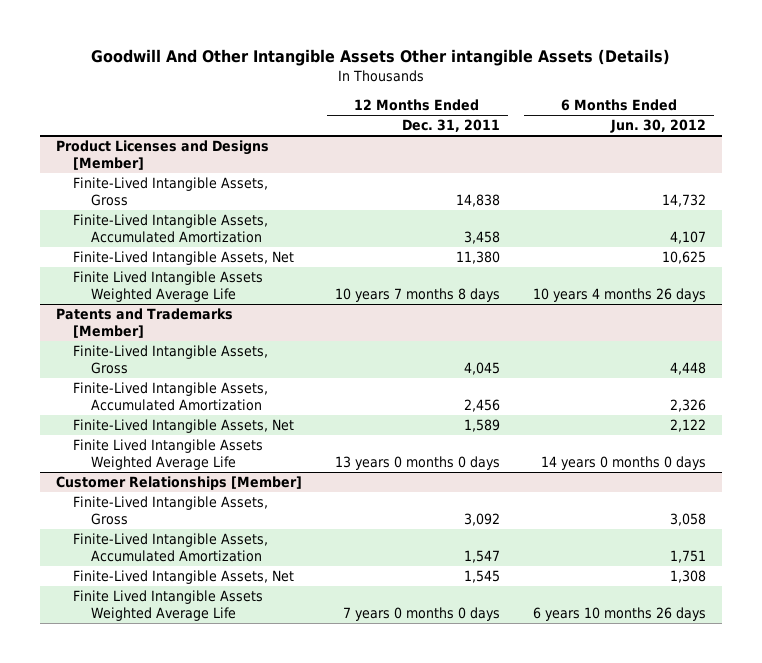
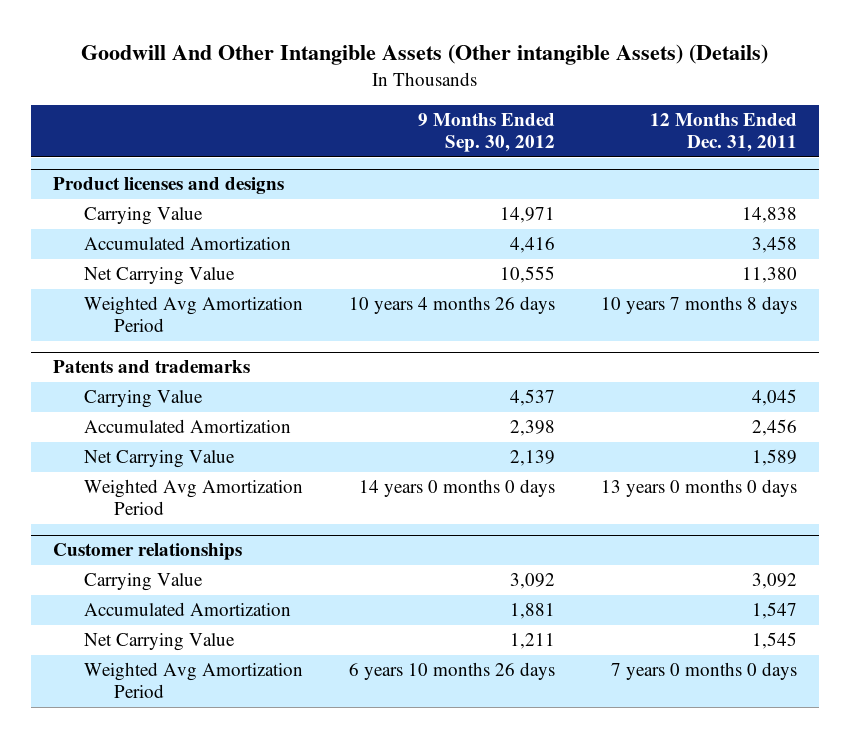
- Goodwill And Other Intangible Assets Other intangible Assets (Details)
+ Goodwill And Other Intangible Assets (Other intangible Assets) (Details)
- | 12 Months Ended Dec. 31, 2011 | 6 Months Ended Jun. 30, 2012
+ | 9 Months Ended Sep. 30, 2012 | 12 Months Ended Dec. 31, 2011
- Product Licenses and Designs [Member]
- Finite-Lived Intangible Assets, Gross | 14,838 | 14,732
- Finite-Lived Intangible Assets, Accumulated Amortization | 3,458 | 4,107
- Finite-Lived Intangible Assets, Net | 11,380 | 10,625
- Finite Lived Intangible Assets Weighted Average Life | 10 years 7 months 8 days | 10 years 4 months 26 days
- Patents and Trademarks [Member]
- Finite-Lived Intangible Assets, Gross | 4,045 | 4,448
- Finite-Lived Intangible Assets, Accumulated Amortization | 2,456 | 2,326
- Finite-Lived Intangible Assets, Net | 1,589 | 2,122
- Finite Lived Intangible Assets Weighted Average Life | 13 years 0 months 0 days | 14 years 0 months 0 days
- Customer Relationships [Member]
- Finite-Lived Intangible Assets, Gross | 3,092 | 3,058
- Finite-Lived Intangible Assets, Accumulated Amortization | 1,547 | 1,751
- Finite-Lived Intangible Assets, Net | 1,545 | 1,308
- Finite Lived Intangible Assets Weighted Average Life | 7 years 0 months 0 days | 6 years 10 months 26 days
+ Product licenses and designs
+ Carrying Value | 14,971 | 14,838
+ Accumulated Amortization | 4,416 | 3,458
+ Net Carrying Value | 10,555 | 11,380
+ Weighted Avg Amortization Period | 10 years 4 months 26 days | 10 years 7 months 8 days
+ Patents and trademarks
+ Carrying Value | 4,537 | 4,045
+ Accumulated Amortization | 2,398 | 2,456
+ Net Carrying Value | 2,139 | 1,589
+ Weighted Avg Amortization Period | 14 years 0 months 0 days | 13 years 0 months 0 days
+ Customer relationships
+ Carrying Value | 3,092 | 3,092
+ Accumulated Amortization | 1,881 | 1,547
+ Net Carrying Value | 1,211 | 1,545
+ Weighted Avg Amortization Period | 6 years 10 months 26 days | 7 years 0 months 0 days

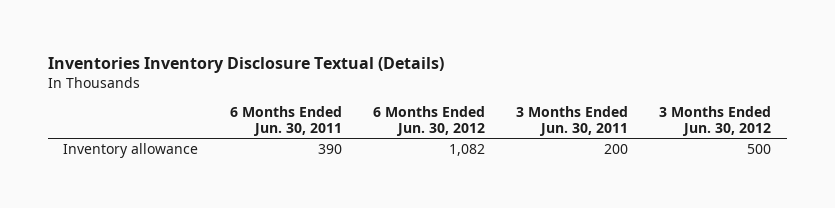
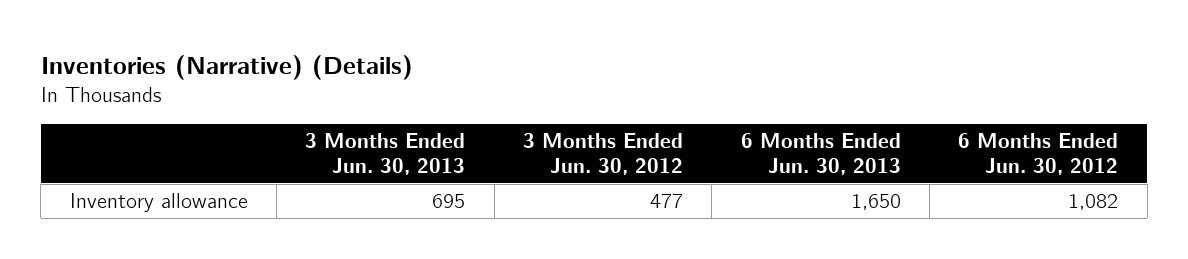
- Inventories Inventory Disclosure Textual (Details)
+ Inventories (Narrative) (Details)
- | 6 Months Ended Jun. 30, 2011 | 6 Months Ended Jun. 30, 2012 | 3 Months Ended Jun. 30, 2011 | 3 Months Ended Jun. 30, 2012
+ | 3 Months Ended Jun. 30, 2013 | 3 Months Ended Jun. 30, 2012 | 6 Months Ended Jun. 30, 2013 | 6 Months Ended Jun. 30, 2012
- Inventory allowance | 390 | 1,082 | 200 | 500
+ Inventory allowance | 695 | 477 | 1,650 | 1,082

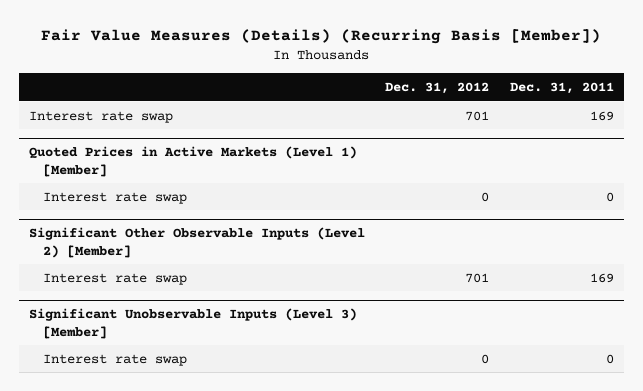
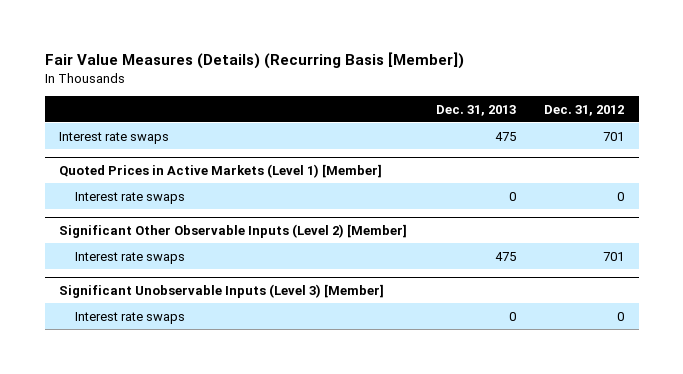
- | Dec. 31, 2012 | Dec. 31, 2011
+ | Dec. 31, 2013 | Dec. 31, 2012
- Interest rate swap | 701 | 169
+ Interest rate swaps | 475 | 701
@ Quoted Prices in Active Markets (Level 1) [Member]
- Interest rate swap | 0 | 0
+ Interest rate swaps | 0 | 0
@ Significant Other Observable Inputs (Level 2) [Member]
- Interest rate swap | 701 | 169
+ Interest rate swaps | 475 | 701
@ Significant Unobservable Inputs (Level 3) [Member]
- Interest rate swap | 0 | 0
+ Interest rate swaps | 0 | 0

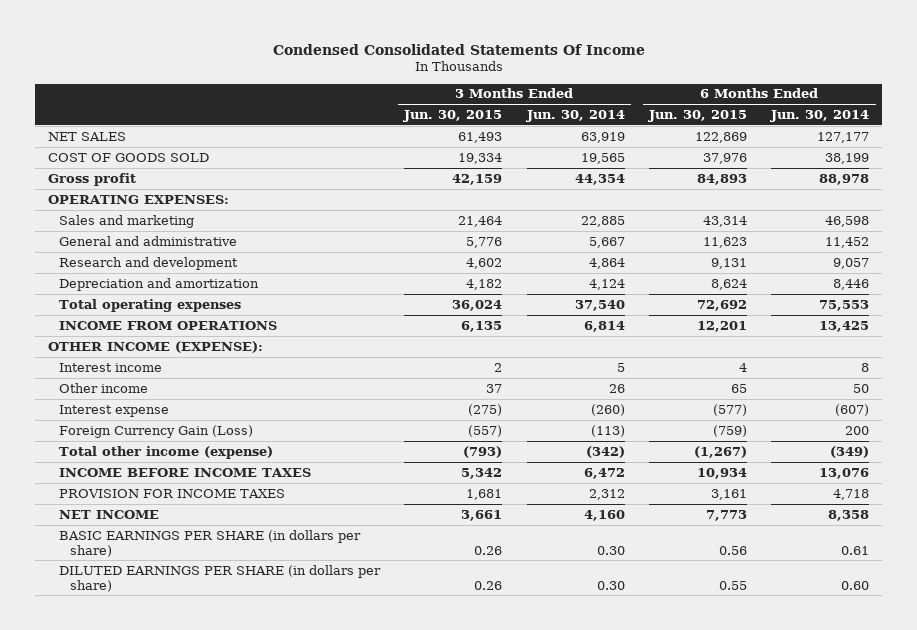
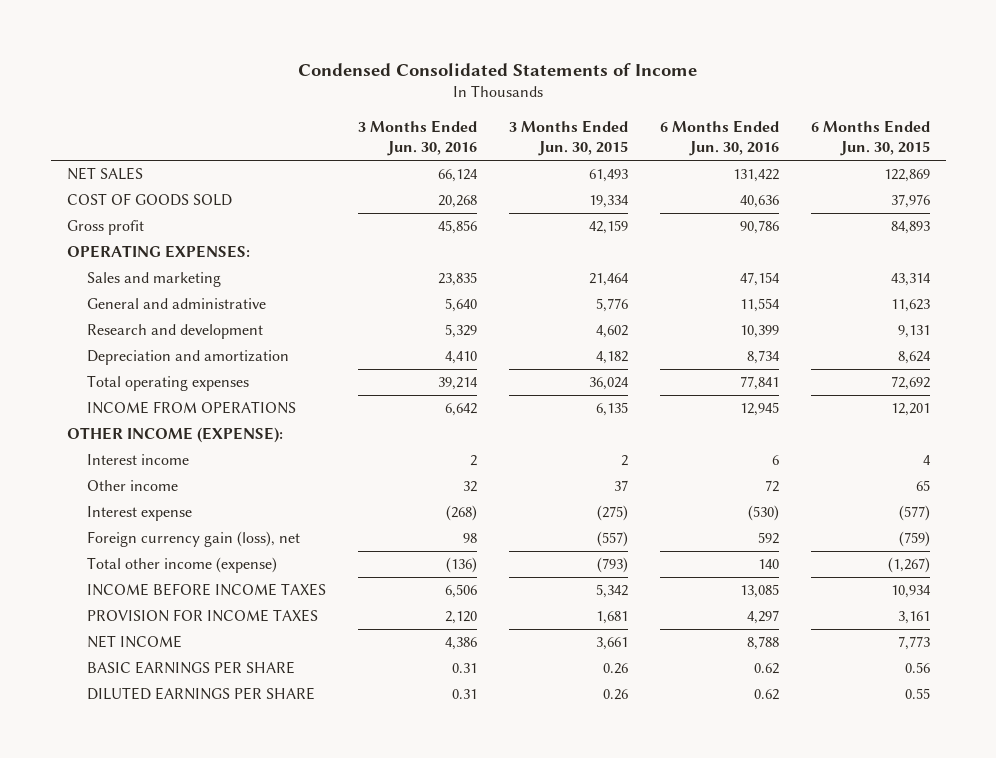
- Condensed Consolidated Statements Of Income
+ Condensed Consolidated Statements of Income
- | 3 Months Ended Jun. 30, 2015 | 3 Months Ended Jun. 30, 2014 | 6 Months Ended Jun. 30, 2015 | 6 Months Ended Jun. 30, 2014
+ | 3 Months Ended Jun. 30, 2016 | 3 Months Ended Jun. 30, 2015 | 6 Months Ended Jun. 30, 2016 | 6 Months Ended Jun. 30, 2015
- Foreign Currency Gain (Loss) | (557) | (113) | (759) | 200
+ Foreign currency gain (loss), net | 98 | (557) | 592 | (759)
- BASIC EARNINGS PER SHARE (in dollars per share) | 0.26 | 0.30 | 0.56 | 0.61
- DILUTED EARNINGS PER SHARE (in dollars per share) | 0.26 | 0.30 | 0.55 | 0.60
+ BASIC EARNINGS PER SHARE | 0.31 | 0.26 | 0.62 | 0.56
+ DILUTED EARNINGS PER SHARE | 0.31 | 0.26 | 0.62 | 0.55

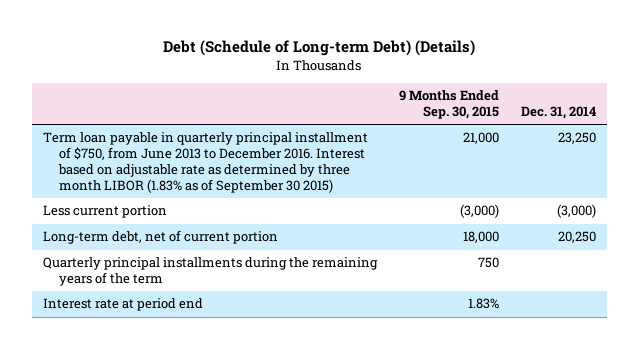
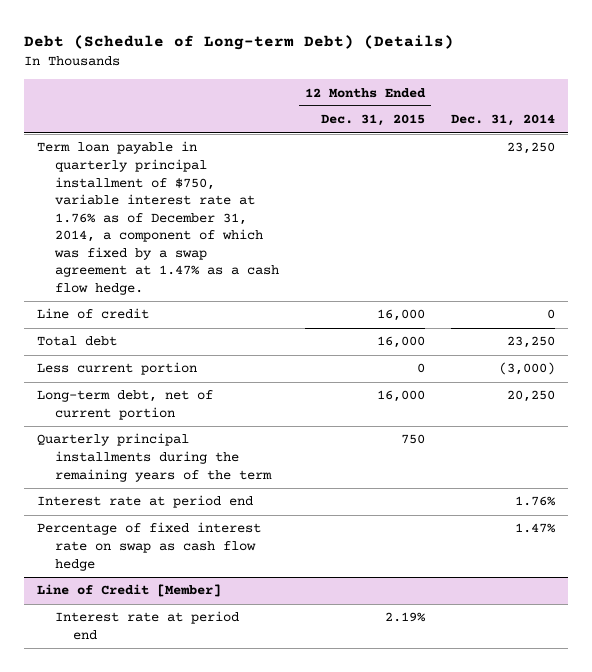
- | 9 Months Ended Sep. 30, 2015 | Dec. 31, 2014
+ | 12 Months Ended Dec. 31, 2015 | Dec. 31, 2014
- Term loan payable in quarterly principal installment of $750, from June 2013 to December 2016. Interest based on adjustable rate as determined by three month LIBOR (1.83% as of September 30 2015) | 21,000 | 23,250
+ Term loan payable in quarterly principal installment of $750, variable interest rate at 1.76% as of December 31, 2014, a component of which was fixed by a swap agreement at 1.47% as a cash flow hedge. | | 23,250
+ Line of credit | 16,000 | 0
+ Total debt | 16,000 | 23,250
+ Interest rate at period end | | 1.76%
+ Percentage of fixed interest rate on swap as cash flow hedge | | 1.47%
+ Line of Credit [Member]

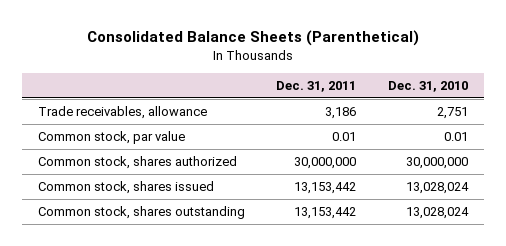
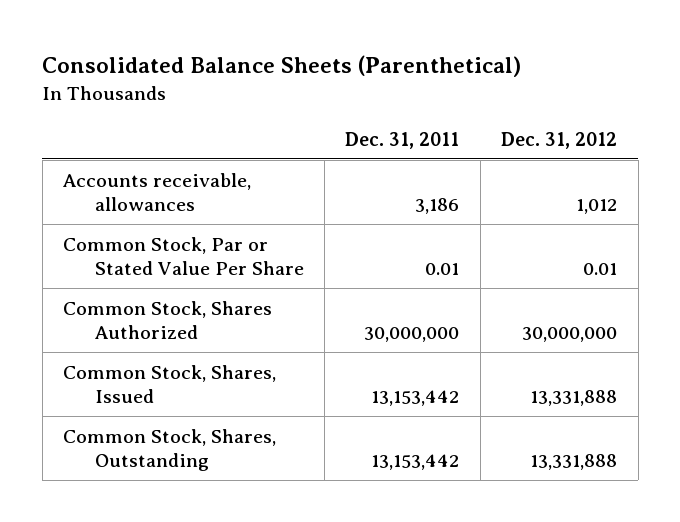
- | Dec. 31, 2011 | Dec. 31, 2010
+ | Dec. 31, 2011 | Dec. 31, 2012
- Trade receivables, allowance | 3,186 | 2,751
- Common stock, par value | 0.01 | 0.01
- Common stock, shares authorized | 30,000,000 | 30,000,000
- Common stock, shares issued | 13,153,442 | 13,028,024
- Common stock, shares outstanding | 13,153,442 | 13,028,024
+ Accounts receivable, allowances | 3,186 | 1,012
+ Common Stock, Par or Stated Value Per Share | 0.01 | 0.01
+ Common Stock, Shares Authorized | 30,000,000 | 30,000,000
+ Common Stock, Shares, Issued | 13,153,442 | 13,331,888
+ Common Stock, Shares, Outstanding | 13,153,442 | 13,331,888

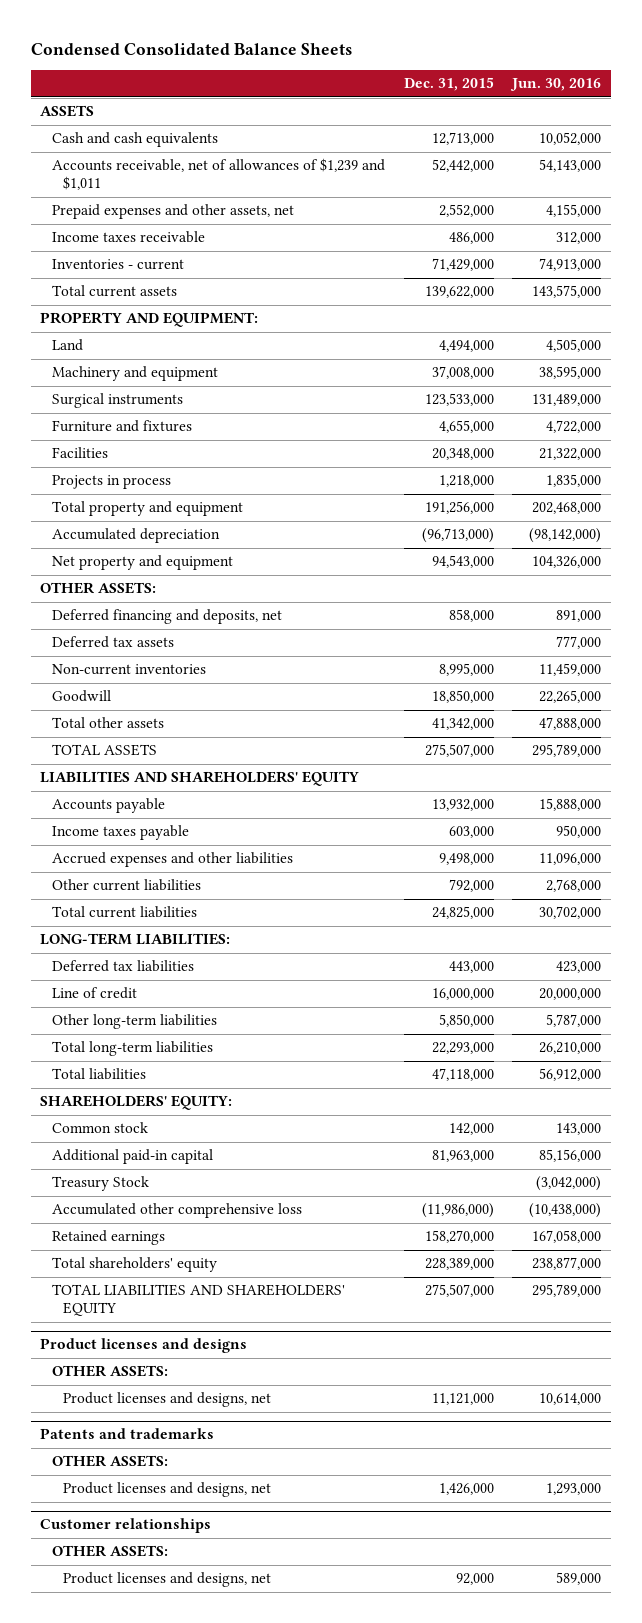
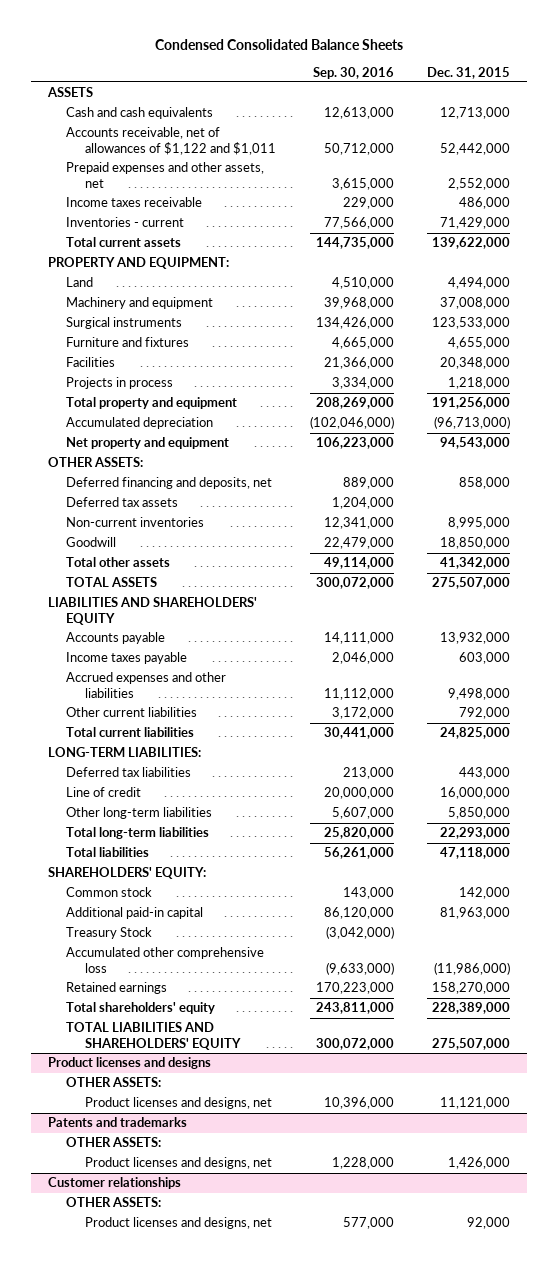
- | Dec. 31, 2015 | Jun. 30, 2016
+ | Sep. 30, 2016 | Dec. 31, 2015
- Accounts receivable, net of allowances of $1,239 and $1,011 | 52,442,000 | 54,143,000
+ Accounts receivable, net of allowances of $1,122 and $1,011 | 50,712,000 | 52,442,000

